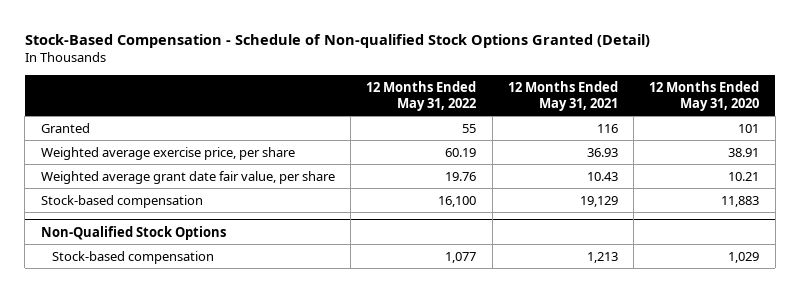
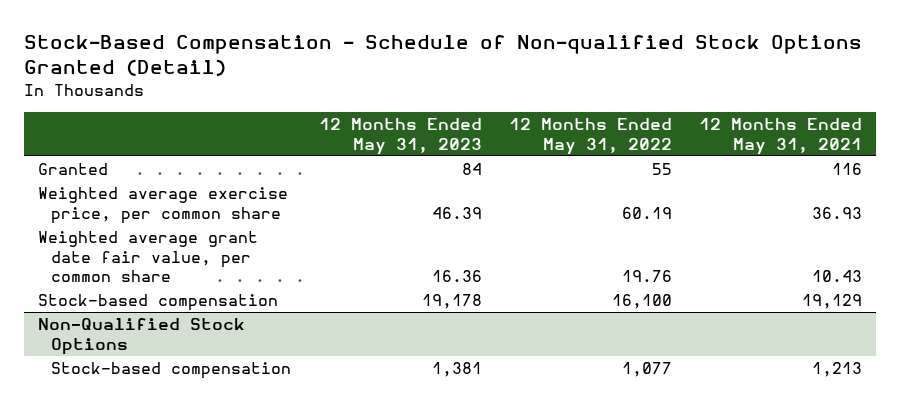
- | 12 Months Ended May 31, 2022 | 12 Months Ended May 31, 2021 | 12 Months Ended May 31, 2020
+ | 12 Months Ended May 31, 2023 | 12 Months Ended May 31, 2022 | 12 Months Ended May 31, 2021
- Weighted average exercise price, per share | 60.19 | 36.93 | 38.91
- Weighted average grant date fair value, per share | 19.76 | 10.43 | 10.21
+ Weighted average exercise price, per common share | 46.39 | 60.19 | 36.93
+ Weighted average grant date fair value, per common share | 16.36 | 19.76 | 10.43

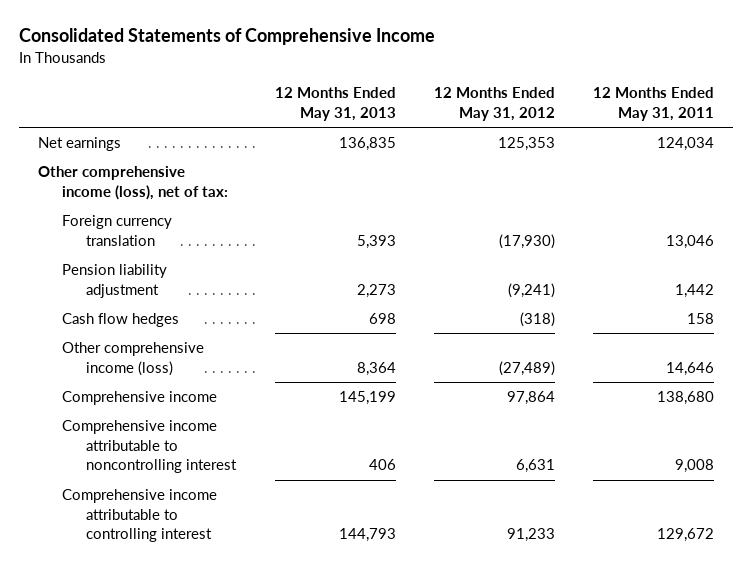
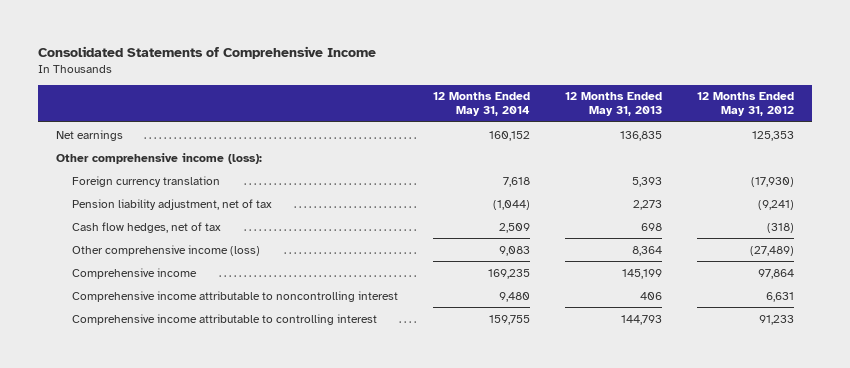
- | 12 Months Ended May 31, 2013 | 12 Months Ended May 31, 2012 | 12 Months Ended May 31, 2011
+ | 12 Months Ended May 31, 2014 | 12 Months Ended May 31, 2013 | 12 Months Ended May 31, 2012
- Other comprehensive income (loss), net of tax:
+ Other comprehensive income (loss):
- Pension liability adjustment | 2,273 | (9,241) | 1,442
- Cash flow hedges | 698 | (318) | 158
+ Pension liability adjustment, net of tax | (1,044) | 2,273 | (9,241)
+ Cash flow hedges, net of tax | 2,509 | 698 | (318)

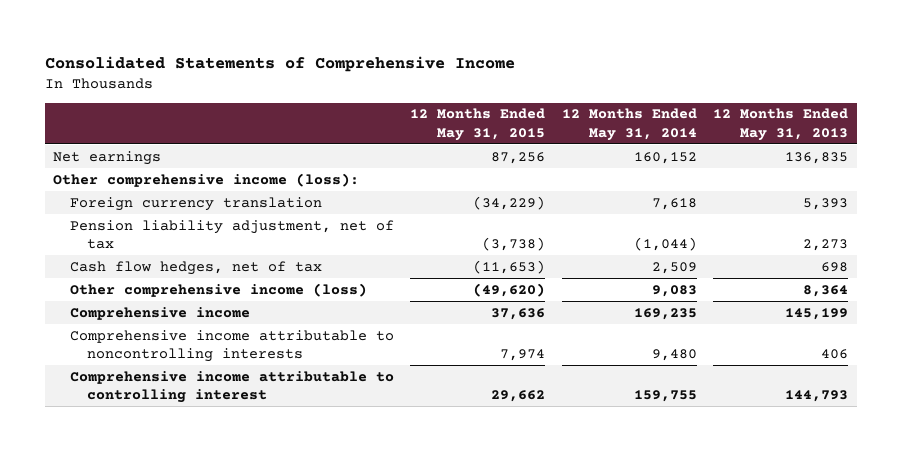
- | 12 Months Ended May 31, 2014 | 12 Months Ended May 31, 2013 | 12 Months Ended May 31, 2012
+ | 12 Months Ended May 31, 2015 | 12 Months Ended May 31, 2014 | 12 Months Ended May 31, 2013
- Comprehensive income attributable to noncontrolling interest | 9,480 | 406 | 6,631
+ Comprehensive income attributable to noncontrolling interests | 7,974 | 9,480 | 406

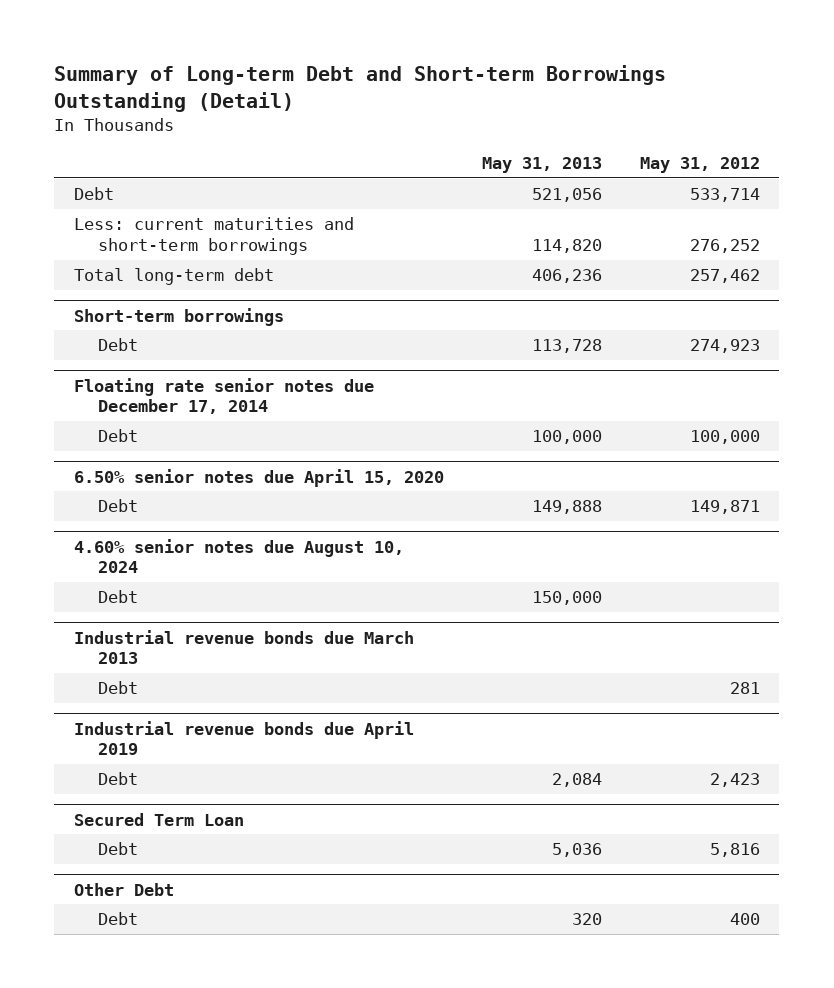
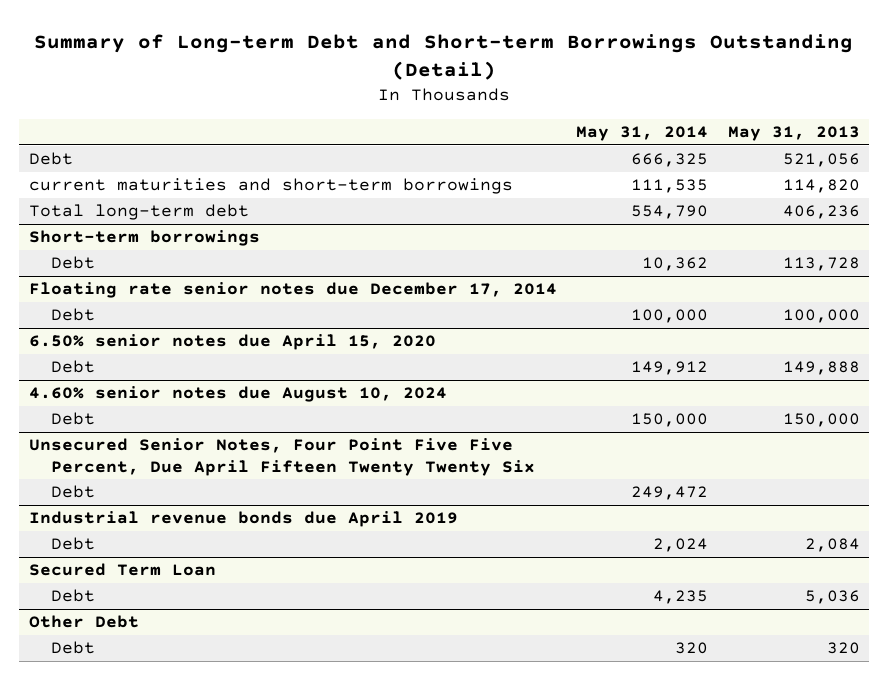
- | May 31, 2013 | May 31, 2012
+ | May 31, 2014 | May 31, 2013
- Less: current maturities and short-term borrowings | 114,820 | 276,252
+ current maturities and short-term borrowings | 111,535 | 114,820
- Industrial revenue bonds due March 2013
+ Unsecured Senior Notes, Four Point Five Five Percent, Due April Fifteen Twenty Twenty Six

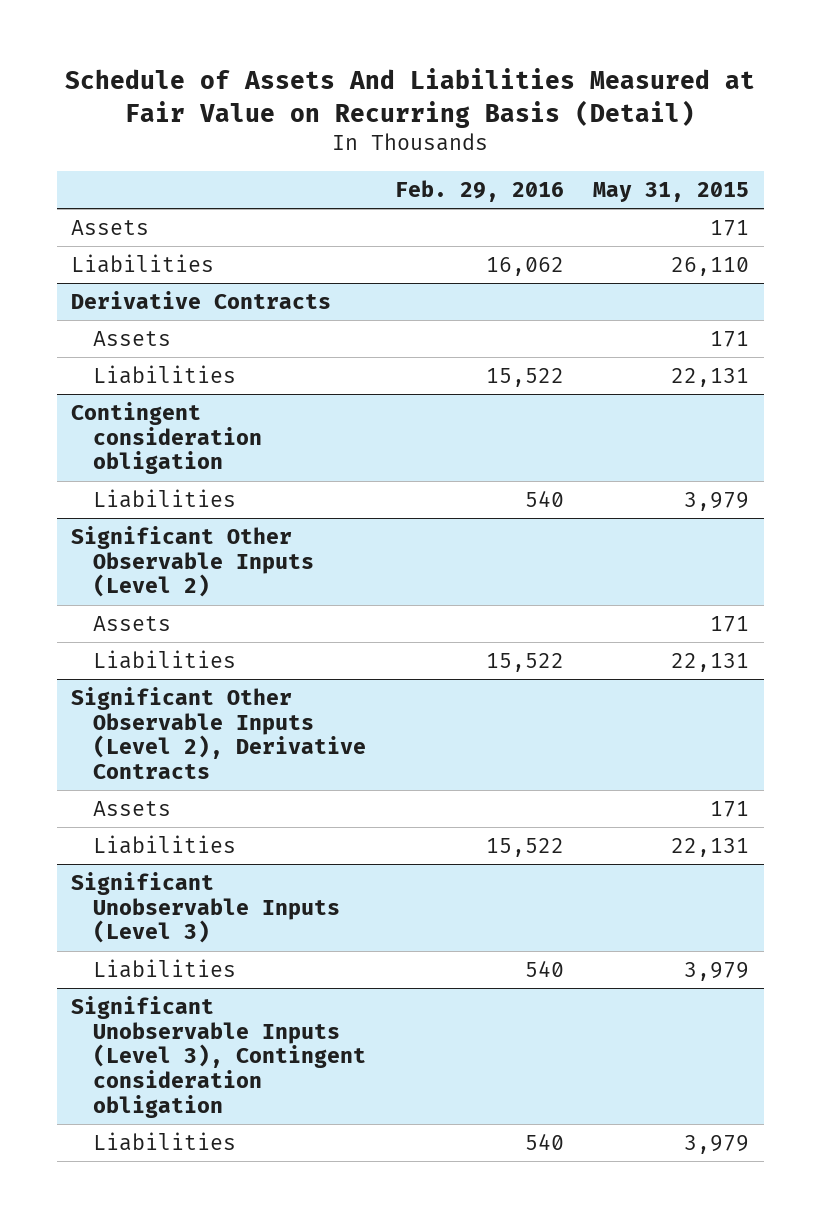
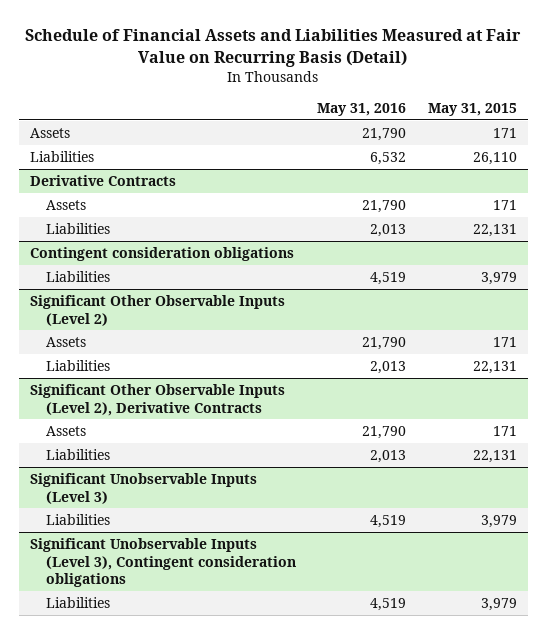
- Schedule of Assets And Liabilities Measured at Fair Value on Recurring Basis (Detail)
+ Schedule of Financial Assets and Liabilities Measured at Fair Value on Recurring Basis (Detail)
- | Feb. 29, 2016 | May 31, 2015
+ | May 31, 2016 | May 31, 2015
- Contingent consideration obligation
+ Contingent consideration obligations
- Significant Unobservable Inputs (Level 3), Contingent consideration obligation
+ Significant Unobservable Inputs (Level 3), Contingent consideration obligations

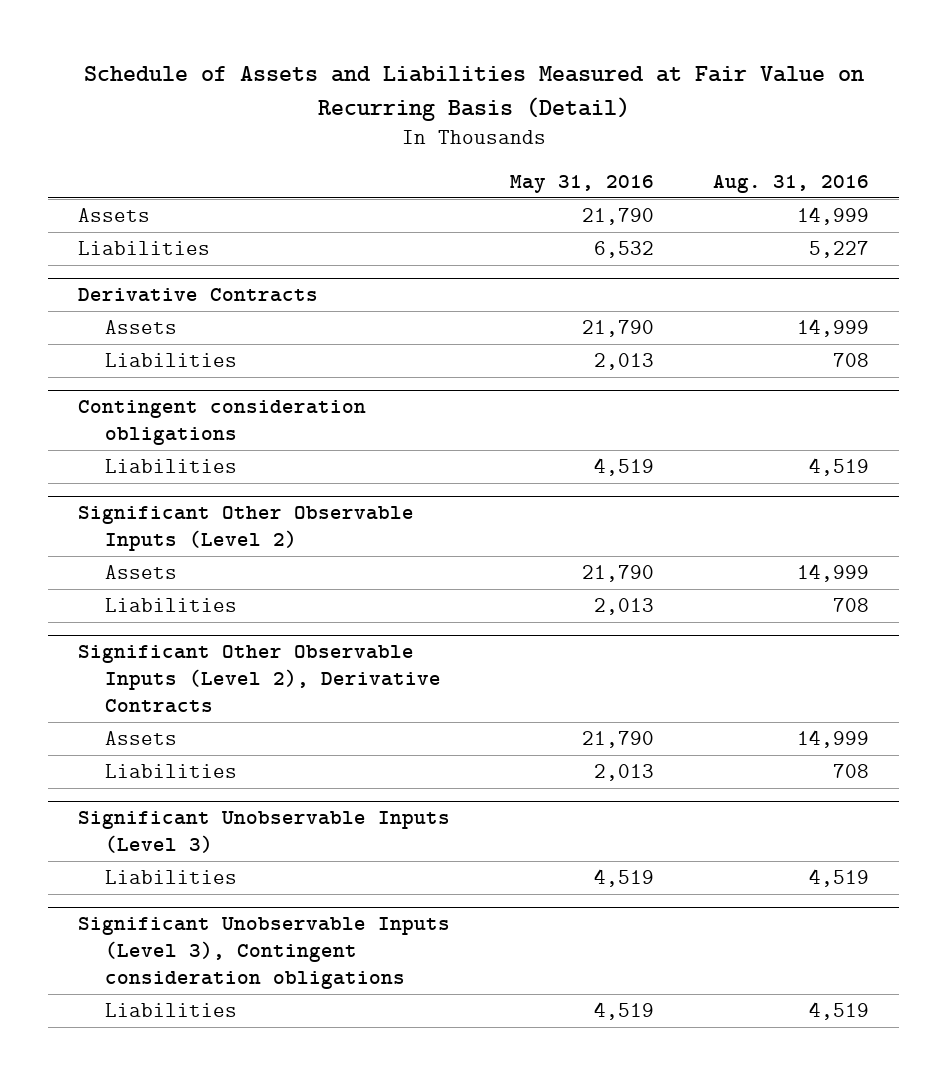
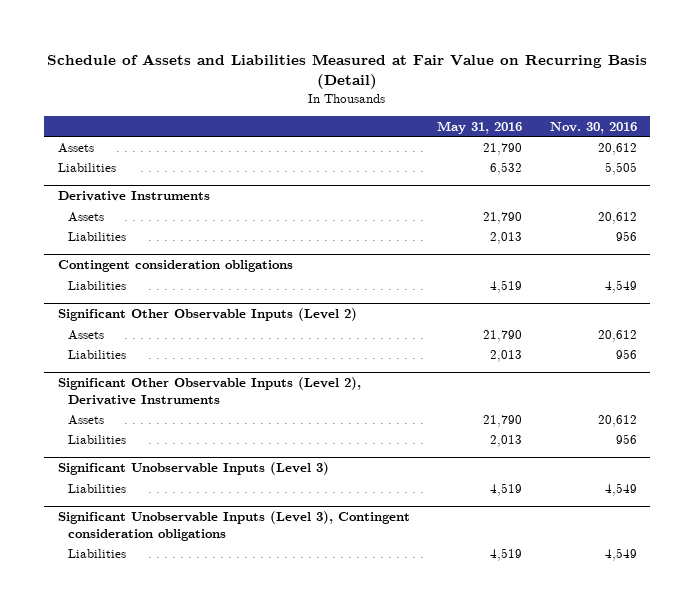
- | May 31, 2016 | Aug. 31, 2016
+ | May 31, 2016 | Nov. 30, 2016
- Derivative Contracts
+ Derivative Instruments
- Significant Other Observable Inputs (Level 2), Derivative Contracts
+ Significant Other Observable Inputs (Level 2), Derivative Instruments

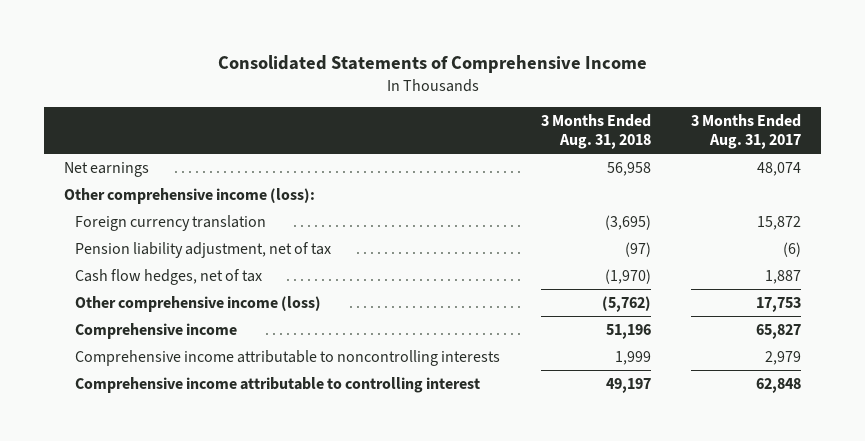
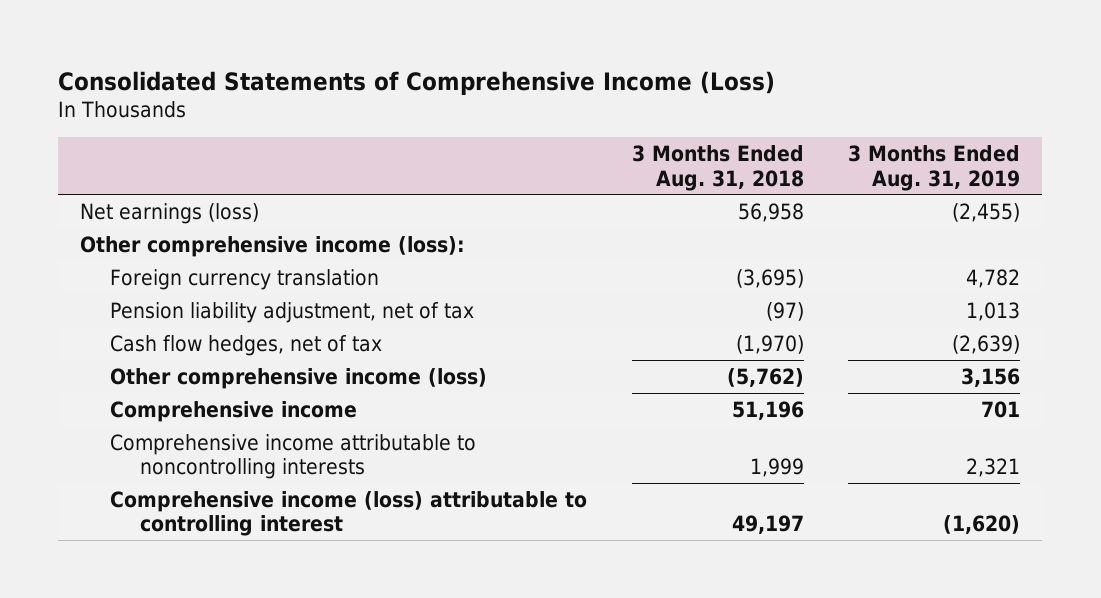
- Consolidated Statements of Comprehensive Income
+ Consolidated Statements of Comprehensive Income (Loss)
- | 3 Months Ended Aug. 31, 2018 | 3 Months Ended Aug. 31, 2017
+ | 3 Months Ended Aug. 31, 2018 | 3 Months Ended Aug. 31, 2019
- Net earnings | 56,958 | 48,074
+ Net earnings (loss) | 56,958 | (2,455)
- Comprehensive income attributable to controlling interest | 49,197 | 62,848
+ Comprehensive income (loss) attributable to controlling interest | 49,197 | (1,620)

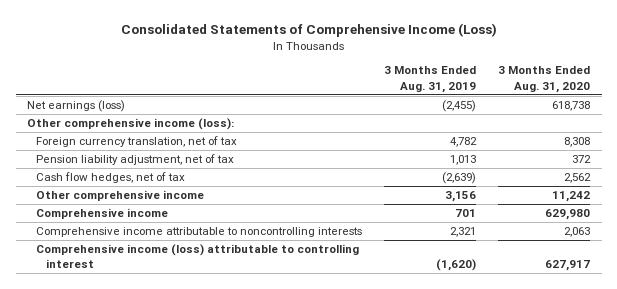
- | 3 Months Ended Aug. 31, 2018 | 3 Months Ended Aug. 31, 2019
+ | 3 Months Ended Aug. 31, 2019 | 3 Months Ended Aug. 31, 2020
- Foreign currency translation | (3,695) | 4,782
+ Foreign currency translation, net of tax | 4,782 | 8,308
- Other comprehensive income (loss) | (5,762) | 3,156
+ Other comprehensive income | 3,156 | 11,242

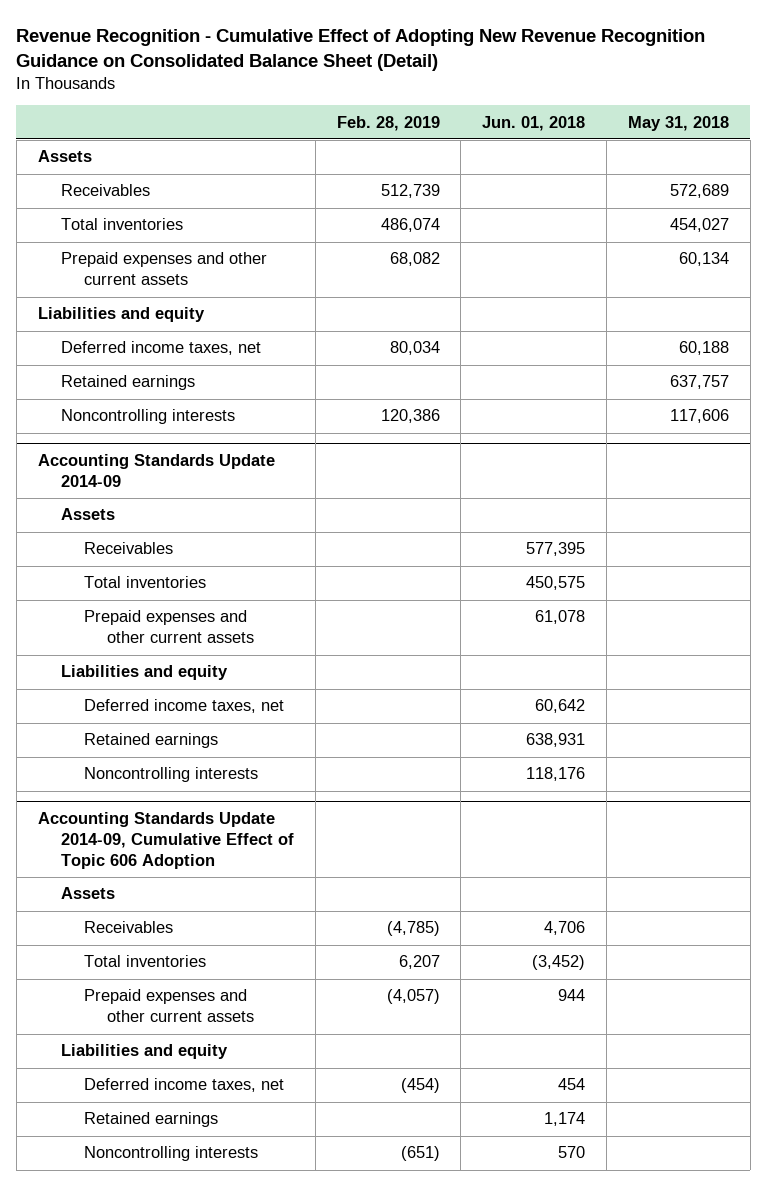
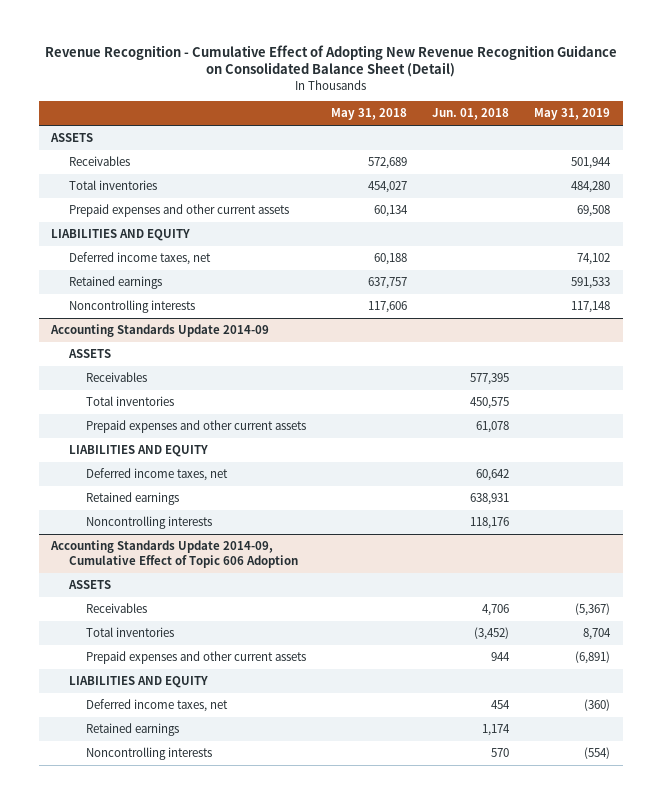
- | Feb. 28, 2019 | Jun. 01, 2018 | May 31, 2018
+ | May 31, 2018 | Jun. 01, 2018 | May 31, 2019
- Assets
+ ASSETS
- Liabilities and equity
+ LIABILITIES AND EQUITY
@ Accounting Standards Update 2014-09
- Assets
+ ASSETS
- Liabilities and equity
+ LIABILITIES AND EQUITY
@ Accounting Standards Update 2014-09, Cumulative Effect of Topic 606 Adoption
- Assets
+ ASSETS
- Liabilities and equity
+ LIABILITIES AND EQUITY

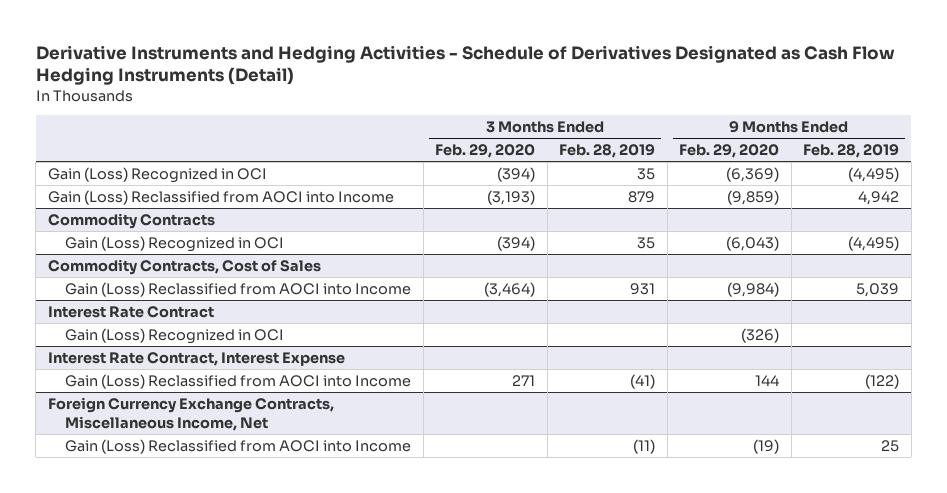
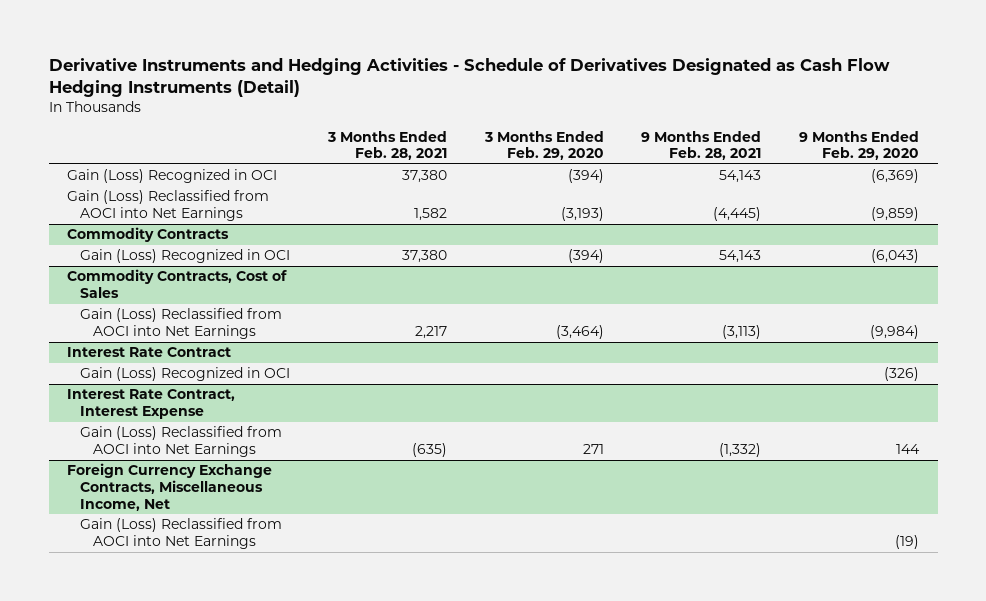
- | 3 Months Ended Feb. 29, 2020 | 3 Months Ended Feb. 28, 2019 | 9 Months Ended Feb. 29, 2020 | 9 Months Ended Feb. 28, 2019
+ | 3 Months Ended Feb. 28, 2021 | 3 Months Ended Feb. 29, 2020 | 9 Months Ended Feb. 28, 2021 | 9 Months Ended Feb. 29, 2020
- Gain (Loss) Reclassified from AOCI into Income | (3,193) | 879 | (9,859) | 4,942
+ Gain (Loss) Reclassified from AOCI into Net Earnings | 1,582 | (3,193) | (4,445) | (9,859)
@ Commodity Contracts, Cost of Sales
- Gain (Loss) Reclassified from AOCI into Income | (3,464) | 931 | (9,984) | 5,039
+ Gain (Loss) Reclassified from AOCI into Net Earnings | 2,217 | (3,464) | (3,113) | (9,984)
@ Interest Rate Contract, Interest Expense
- Gain (Loss) Reclassified from AOCI into Income | 271 | (41) | 144 | (122)
+ Gain (Loss) Reclassified from AOCI into Net Earnings | (635) | 271 | (1,332) | 144
@ Foreign Currency Exchange Contracts, Miscellaneous Income, Net
- Gain (Loss) Reclassified from AOCI into Income | | (11) | (19) | 25
+ Gain (Loss) Reclassified from AOCI into Net Earnings | | | | (19)

